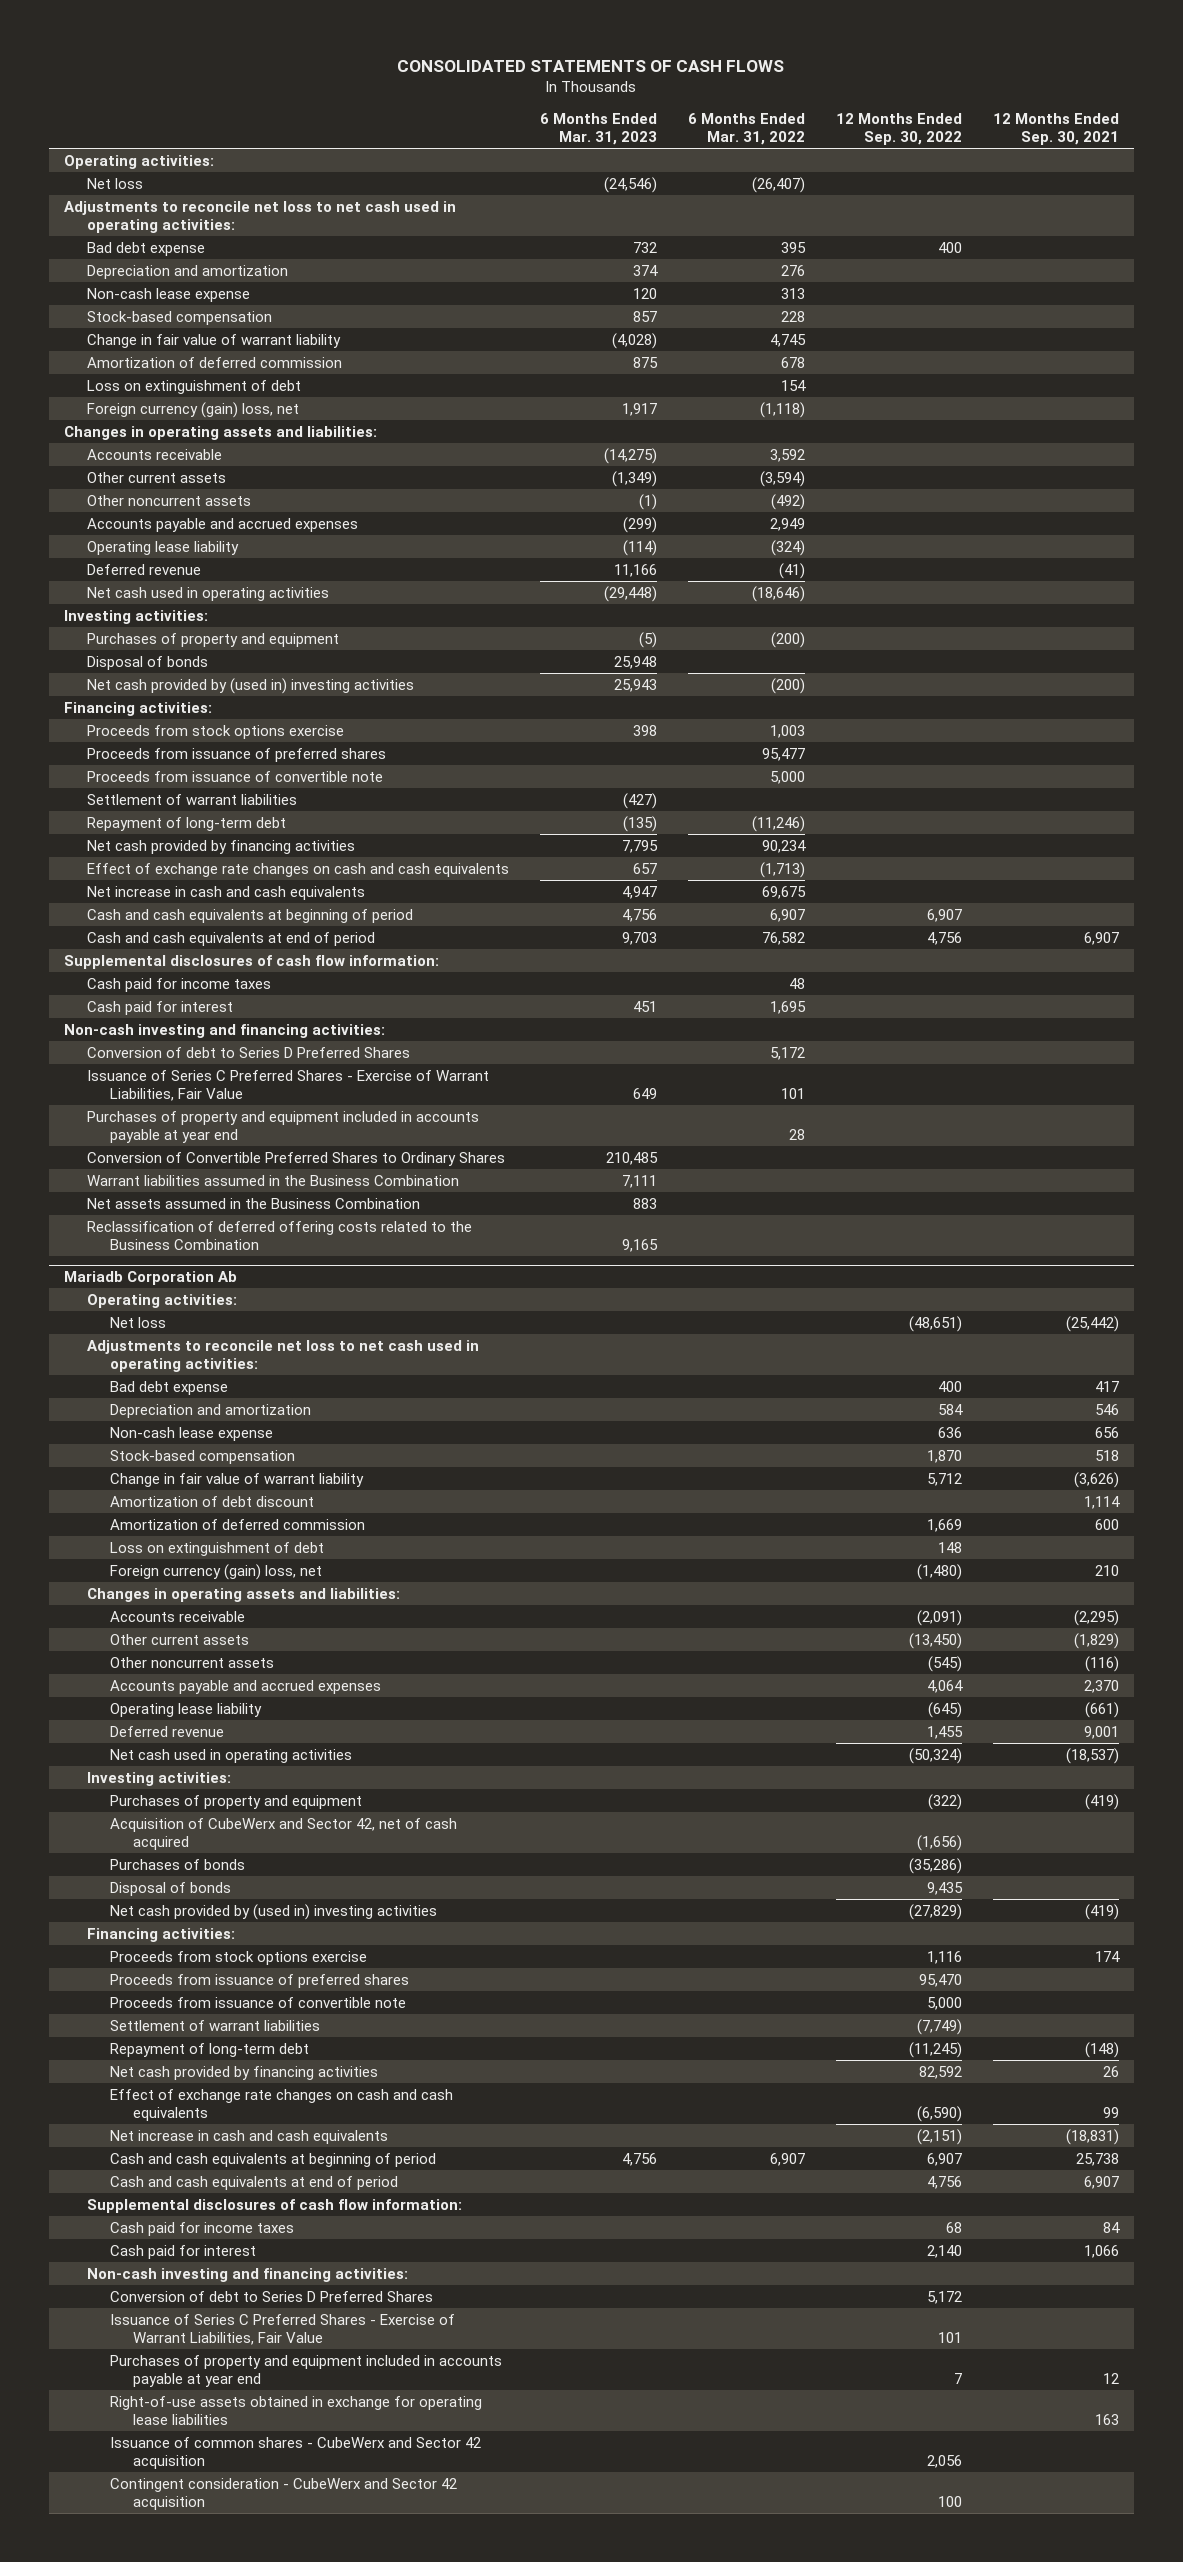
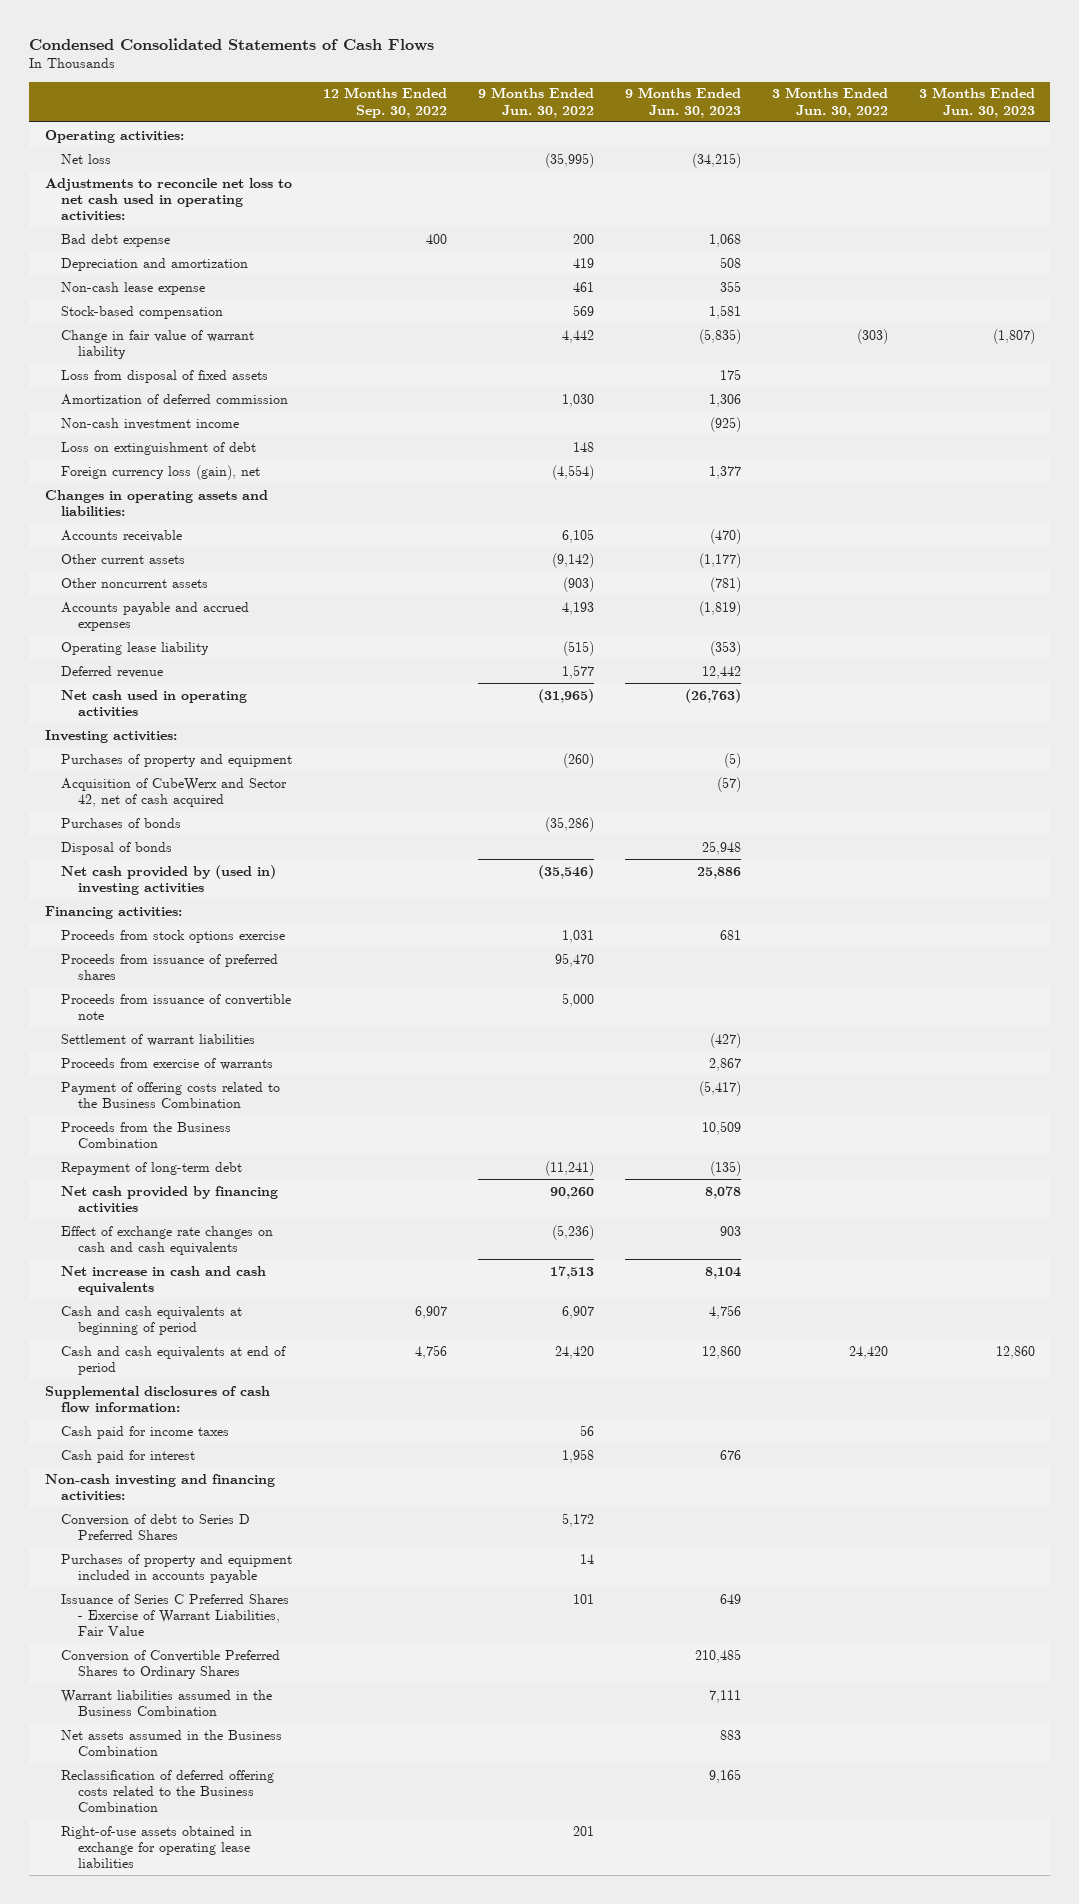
- CONSOLIDATED STATEMENTS OF CASH FLOWS
+ Condensed Consolidated Statements of Cash Flows
- | 6 Months Ended Mar. 31, 2023 | 6 Months Ended Mar. 31, 2022 | 12 Months Ended Sep. 30, 2022 | 12 Months Ended Sep. 30, 2021
+ | 12 Months Ended Sep. 30, 2022 | 9 Months Ended Jun. 30, 2022 | 9 Months Ended Jun. 30, 2023 | 3 Months Ended Jun. 30, 2022 | 3 Months Ended Jun. 30, 2023
+ Loss from disposal of fixed assets | | | 175 | |
+ Non-cash investment income | | | (925) | |
- Foreign currency (gain) loss, net | 1,917 | (1,118) | |
+ Foreign currency loss (gain), net | | (4,554) | 1,377 | |
+ Acquisition of CubeWerx and Sector 42, net of cash acquired | | | (57) | |
+ Purchases of bonds | | (35,286) | | |
+ Proceeds from exercise of warrants | | | 2,867 | |
+ Payment of offering costs related to the Business Combination | | | (5,417) | |
+ Proceeds from the Business Combination | | | 10,509 | |
+ Purchases of property and equipment included in accounts payable | | 14 | | |
- Purchases of property and equipment included in accounts payable at year end | | 28 | |
- Mariadb Corporation Ab
- Operating activities:
- Net loss | | | (48,651) | (25,442)
- Adjustments to reconcile net loss to net cash used in operating activities:
- Bad debt expense | | | 400 | 417
- Depreciation and amortization | | | 584 | 546
- Non-cash lease expense | | | 636 | 656
- Stock-based compensation | | | 1,870 | 518
- Change in fair value of warrant liability | | | 5,712 | (3,626)
- Amortization of debt discount | | | | 1,114
- Amortization of deferred commission | | | 1,669 | 600
- Loss on extinguishment of debt | | | 148 |
- Foreign currency (gain) loss, net | | | (1,480) | 210
- Changes in operating assets and liabilities:
- Accounts receivable | | | (2,091) | (2,295)
- Other current assets | | | (13,450) | (1,829)
- Other noncurrent assets | | | (545) | (116)
- Accounts payable and accrued expenses | | | 4,064 | 2,370
- Operating lease liability | | | (645) | (661)
- Deferred revenue | | | 1,455 | 9,001
- Net cash used in operating activities | | | (50,324) | (18,537)
- Investing activities:
- Purchases of property and equipment | | | (322) | (419)
- Acquisition of CubeWerx and Sector 42, net of cash acquired | | | (1,656) |
- Purchases of bonds | | | (35,286) |
- Disposal of bonds | | | 9,435 |
- Net cash provided by (used in) investing activities | | | (27,829) | (419)
- Financing activities:
- Proceeds from stock options exercise | | | 1,116 | 174
- Proceeds from issuance of preferred shares | | | 95,470 |
- Proceeds from issuance of convertible note | | | 5,000 |
- Settlement of warrant liabilities | | | (7,749) |
- Repayment of long-term debt | | | (11,245) | (148)
- Net cash provided by financing activities | | | 82,592 | 26
- Effect of exchange rate changes on cash and cash equivalents | | | (6,590) | 99
- Net increase in cash and cash equivalents | | | (2,151) | (18,831)
- Cash and cash equivalents at beginning of period | 4,756 | 6,907 | 6,907 | 25,738
- Cash and cash equivalents at end of period | | | 4,756 | 6,907
- Supplemental disclosures of cash flow information:
- Cash paid for income taxes | | | 68 | 84
- Cash paid for interest | | | 2,140 | 1,066
- Non-cash investing and financing activities:
- Conversion of debt to Series D Preferred Shares | | | 5,172 |
- Issuance of Series C Preferred Shares - Exercise of Warrant Liabilities, Fair Value | | | 101 |
- Purchases of property and equipment included in accounts payable at year end | | | 7 | 12
- Right-of-use assets obtained in exchange for operating lease liabilities | | | | 163
- Issuance of common shares - CubeWerx and Sector 42 acquisition | | | 2,056 |
- Contingent consideration - CubeWerx and Sector 42 acquisition | | | 100 |
+ Right-of-use assets obtained in exchange for operating lease liabilities | | 201 | | |

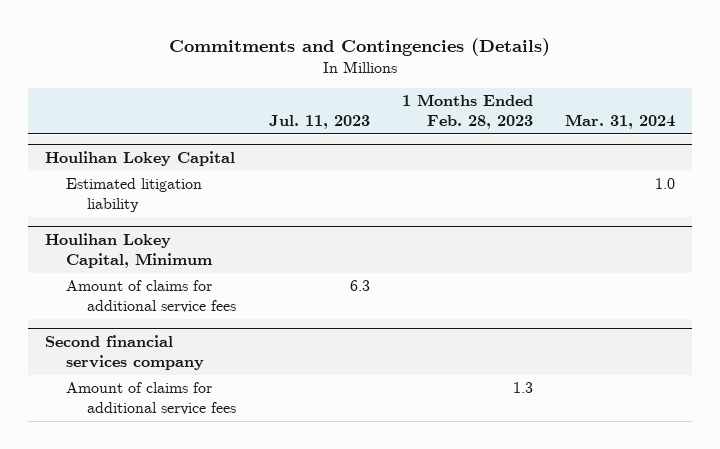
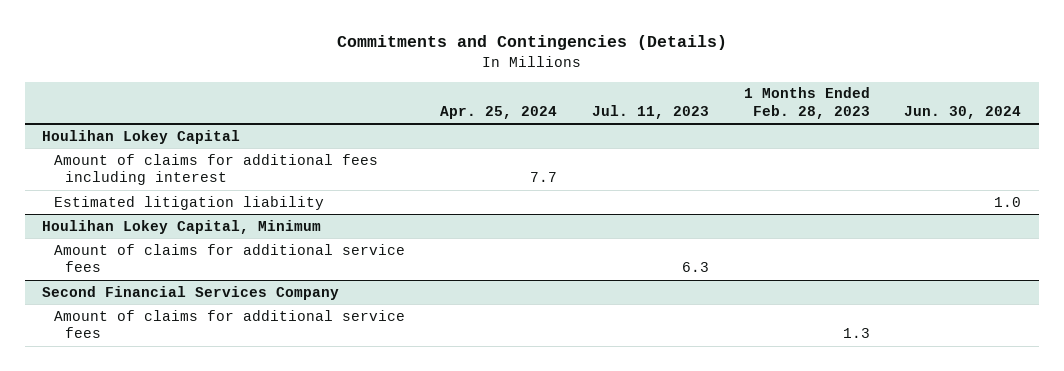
- | Jul. 11, 2023 | 1 Months Ended Feb. 28, 2023 | Mar. 31, 2024
+ | Apr. 25, 2024 | Jul. 11, 2023 | 1 Months Ended Feb. 28, 2023 | Jun. 30, 2024
@ Houlihan Lokey Capital
+ Amount of claims for additional fees including interest | 7.7 | | |
- Second financial services company
+ Second Financial Services Company

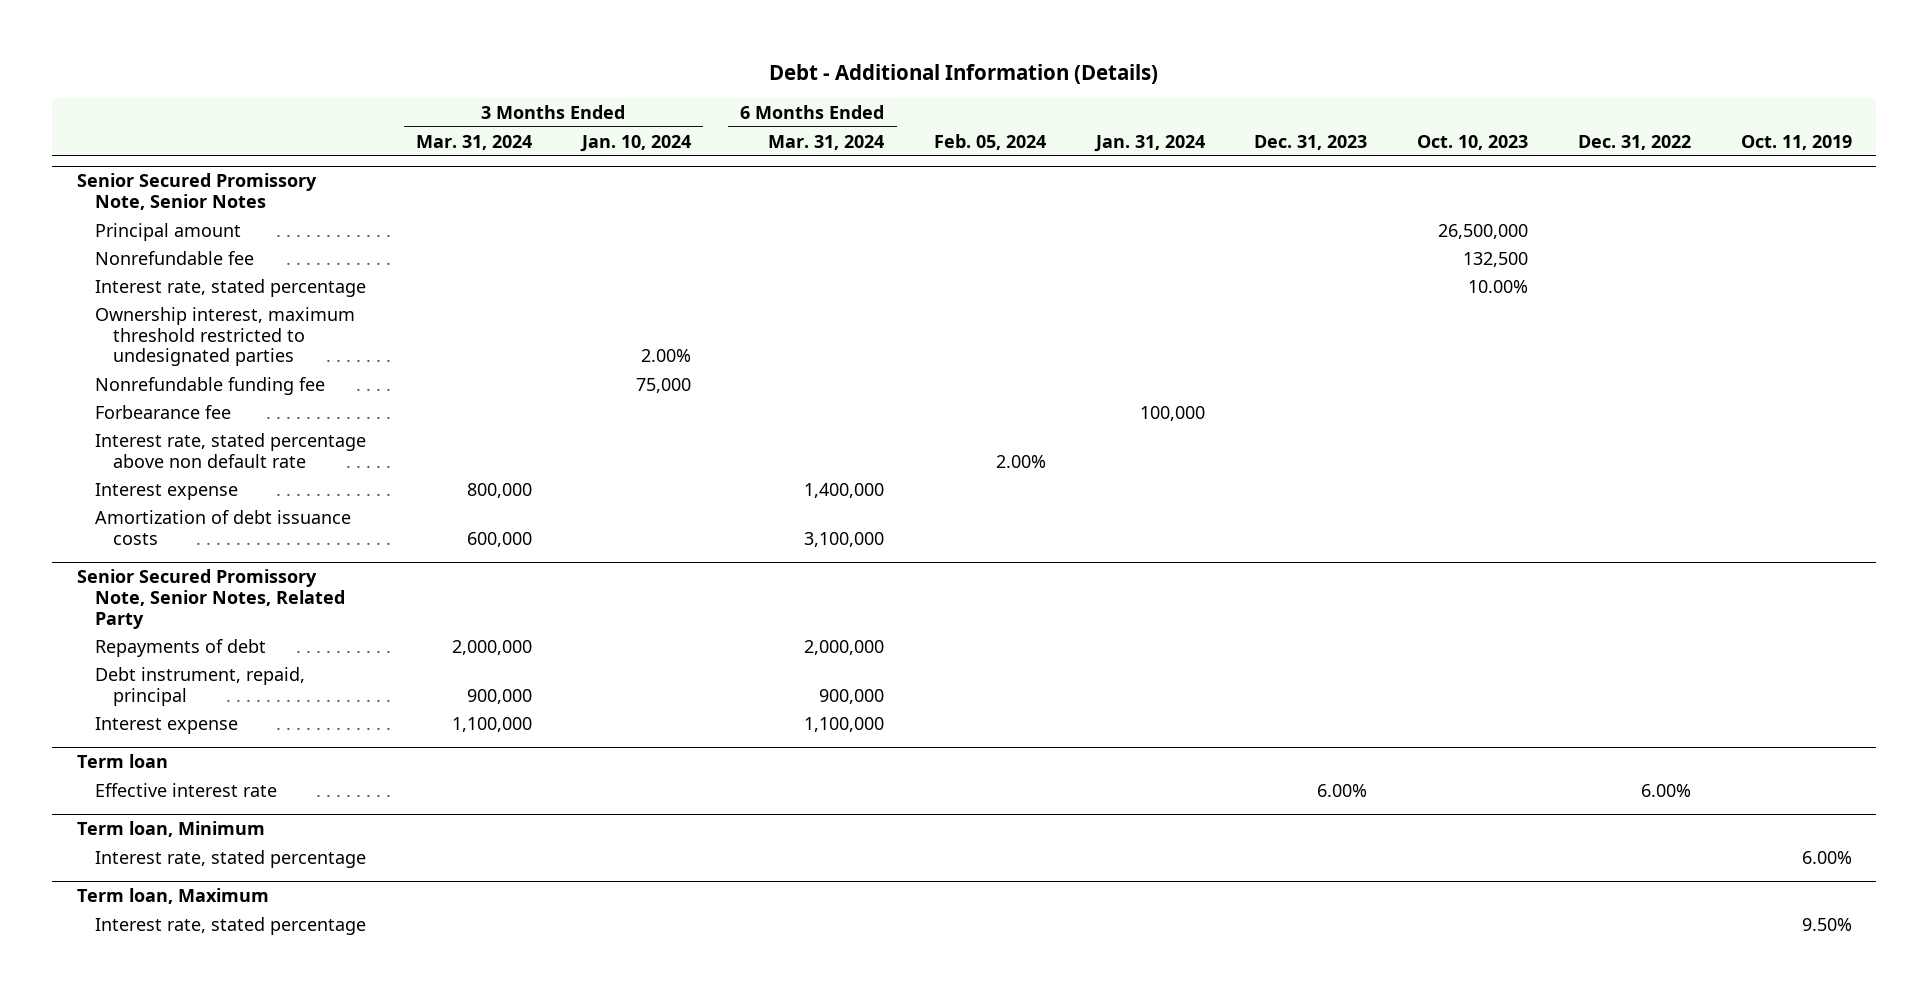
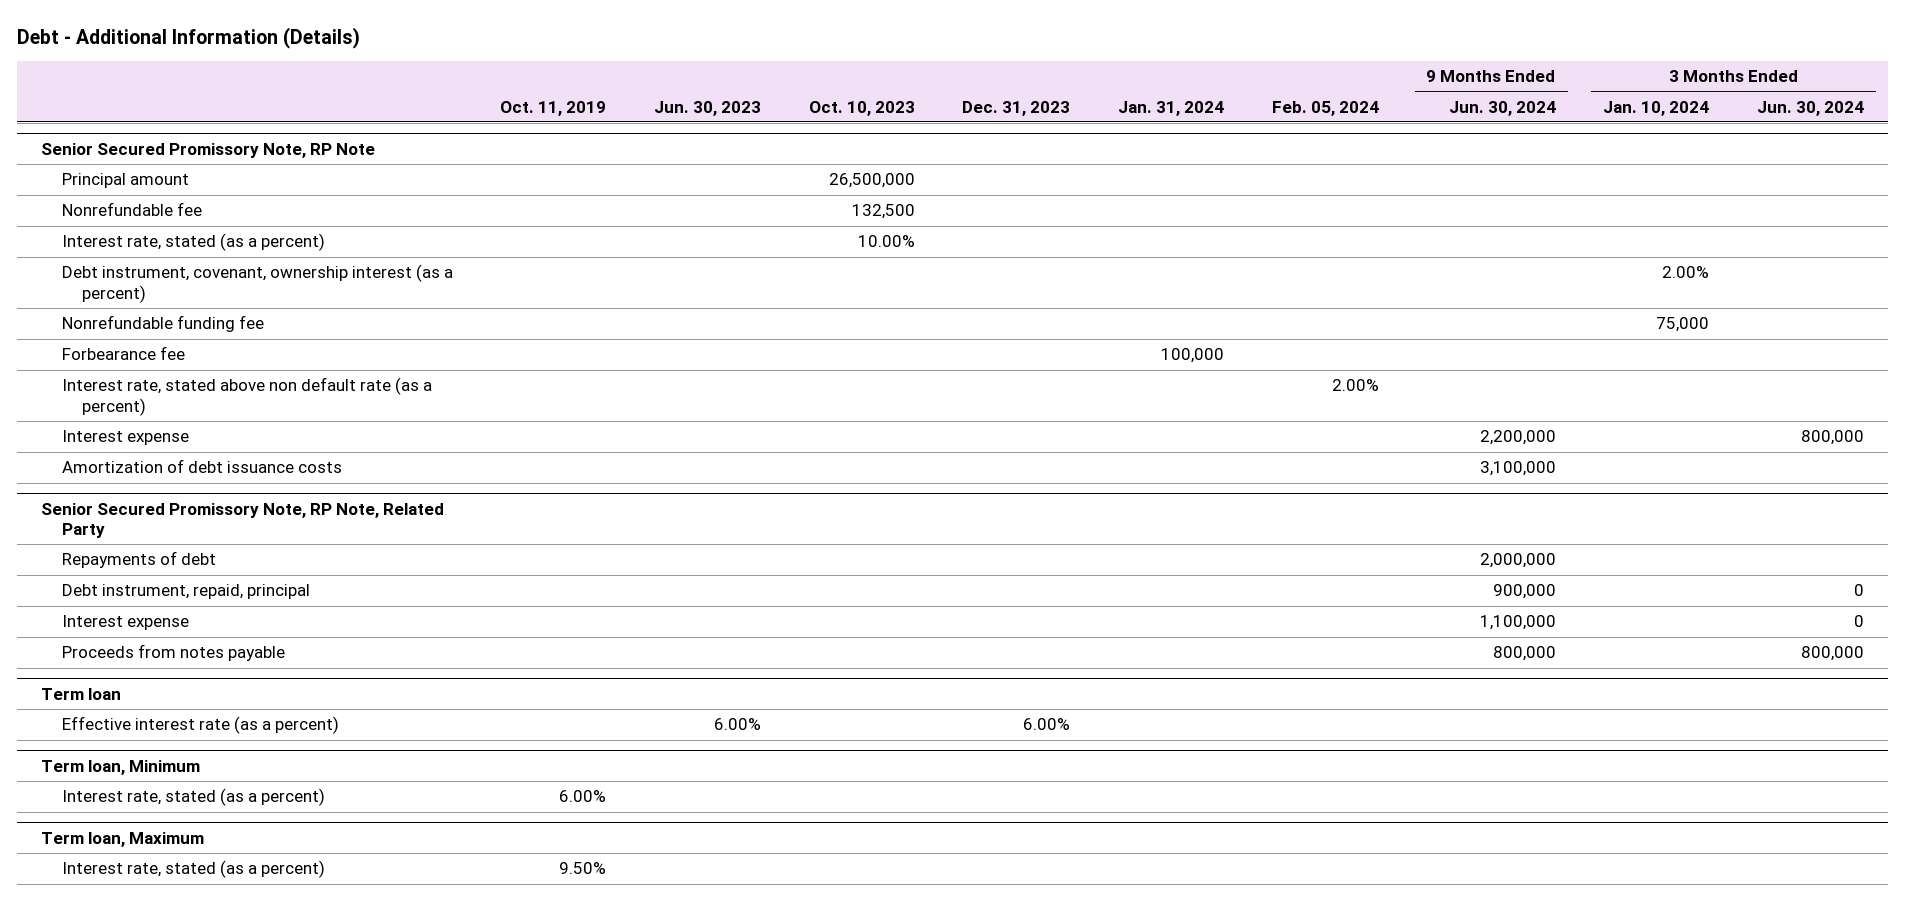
- | 3 Months Ended Mar. 31, 2024 | 3 Months Ended Jan. 10, 2024 | 6 Months Ended Mar. 31, 2024 | Feb. 05, 2024 | Jan. 31, 2024 | Dec. 31, 2023 | Oct. 10, 2023 | Dec. 31, 2022 | Oct. 11, 2019
+ | Oct. 11, 2019 | Jun. 30, 2023 | Oct. 10, 2023 | Dec. 31, 2023 | Jan. 31, 2024 | Feb. 05, 2024 | 9 Months Ended Jun. 30, 2024 | 3 Months Ended Jan. 10, 2024 | 3 Months Ended Jun. 30, 2024
- Senior Secured Promissory Note, Senior Notes
+ Senior Secured Promissory Note, RP Note
- Interest rate, stated percentage | | | | | | | 10.00% | |
- Ownership interest, maximum threshold restricted to undesignated parties | | 2.00% | | | | | | |
+ Interest rate, stated (as a percent) | | | 10.00% | | | | | |
+ Debt instrument, covenant, ownership interest (as a percent) | | | | | | | | 2.00% |
- Interest rate, stated percentage above non default rate | | | | 2.00% | | | | |
+ Interest rate, stated above non default rate (as a percent) | | | | | | 2.00% | | |
- Senior Secured Promissory Note, Senior Notes, Related Party
+ Senior Secured Promissory Note, RP Note, Related Party
+ Proceeds from notes payable | | | | | | | 800,000 | | 800,000
@ Term loan
- Effective interest rate | | | | | | 6.00% | | 6.00% |
+ Effective interest rate (as a percent) | | 6.00% | | 6.00% | | | | |
@ Term loan, Minimum
- Interest rate, stated percentage | | | | | | | | | 6.00%
+ Interest rate, stated (as a percent) | 6.00% | | | | | | | |
@ Term loan, Maximum
- Interest rate, stated percentage | | | | | | | | | 9.50%
+ Interest rate, stated (as a percent) | 9.50% | | | | | | | |

